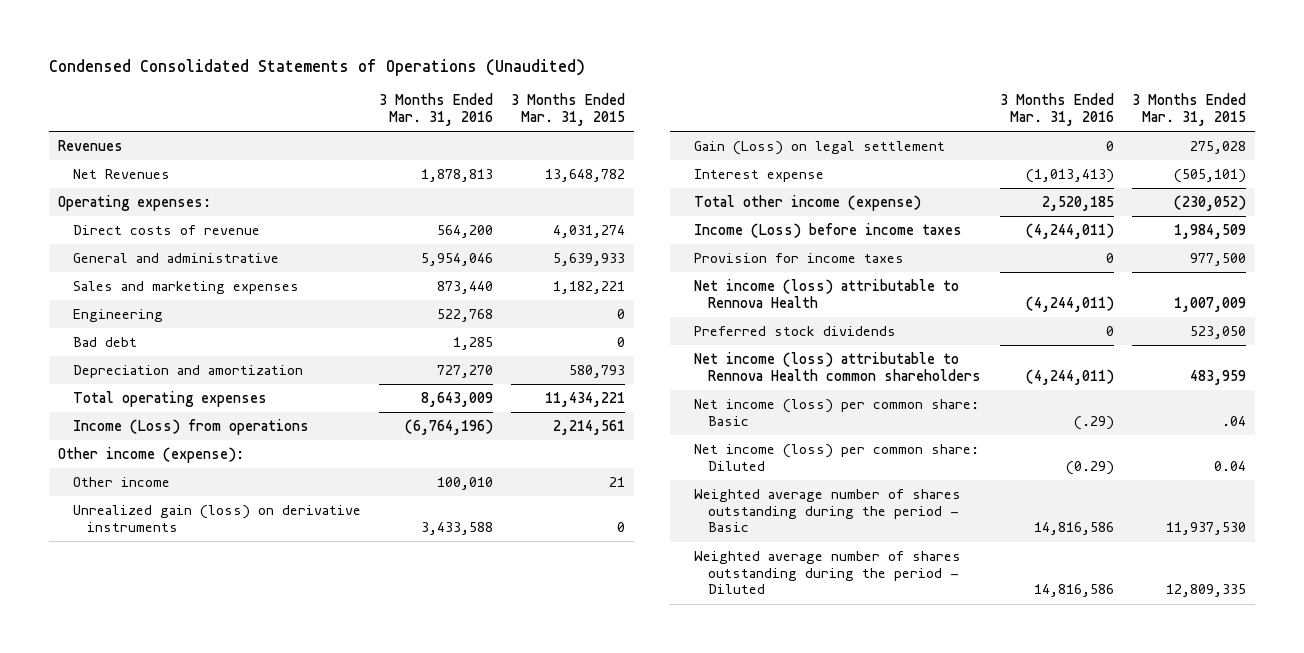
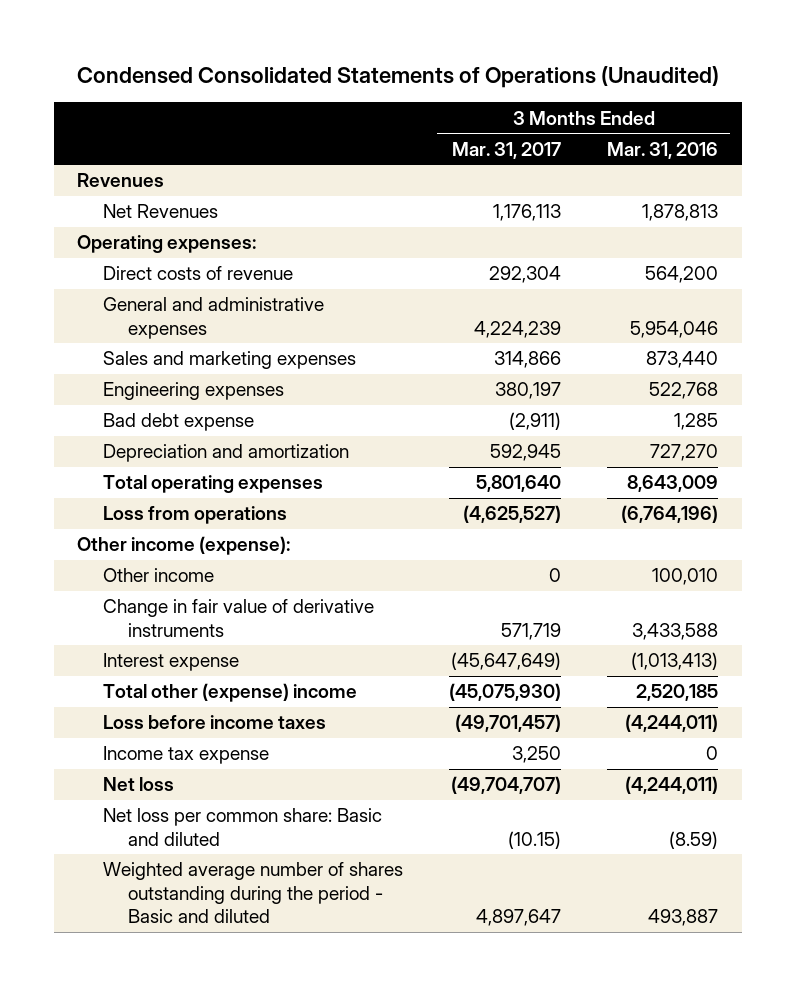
- | 3 Months Ended Mar. 31, 2016 | 3 Months Ended Mar. 31, 2015
+ | 3 Months Ended Mar. 31, 2017 | 3 Months Ended Mar. 31, 2016
- General and administrative | 5,954,046 | 5,639,933
+ General and administrative expenses | 4,224,239 | 5,954,046
- Engineering | 522,768 | 0
- Bad debt | 1,285 | 0
+ Engineering expenses | 380,197 | 522,768
+ Bad debt expense | (2,911) | 1,285
- Income (Loss) from operations | (6,764,196) | 2,214,561
+ Loss from operations | (4,625,527) | (6,764,196)
- Unrealized gain (loss) on derivative instruments | 3,433,588 | 0
- Gain (Loss) on legal settlement | 0 | 275,028
+ Change in fair value of derivative instruments | 571,719 | 3,433,588
- Total other income (expense) | 2,520,185 | (230,052)
- Income (Loss) before income taxes | (4,244,011) | 1,984,509
- Provision for income taxes | 0 | 977,500
- Net income (loss) attributable to Rennova Health | (4,244,011) | 1,007,009
- Preferred stock dividends | 0 | 523,050
- Net income (loss) attributable to Rennova Health common shareholders | (4,244,011) | 483,959
- Net income (loss) per common share: Basic | (.29) | .04
- Net income (loss) per common share: Diluted | (0.29) | 0.04
- Weighted average number of shares outstanding during the period - Basic | 14,816,586 | 11,937,530
- Weighted average number of shares outstanding during the period - Diluted | 14,816,586 | 12,809,335
+ Total other (expense) income | (45,075,930) | 2,520,185
+ Loss before income taxes | (49,701,457) | (4,244,011)
+ Income tax expense | 3,250 | 0
+ Net loss | (49,704,707) | (4,244,011)
+ Net loss per common share: Basic and diluted | (10.15) | (8.59)
+ Weighted average number of shares outstanding during the period - Basic and diluted | 4,897,647 | 493,887

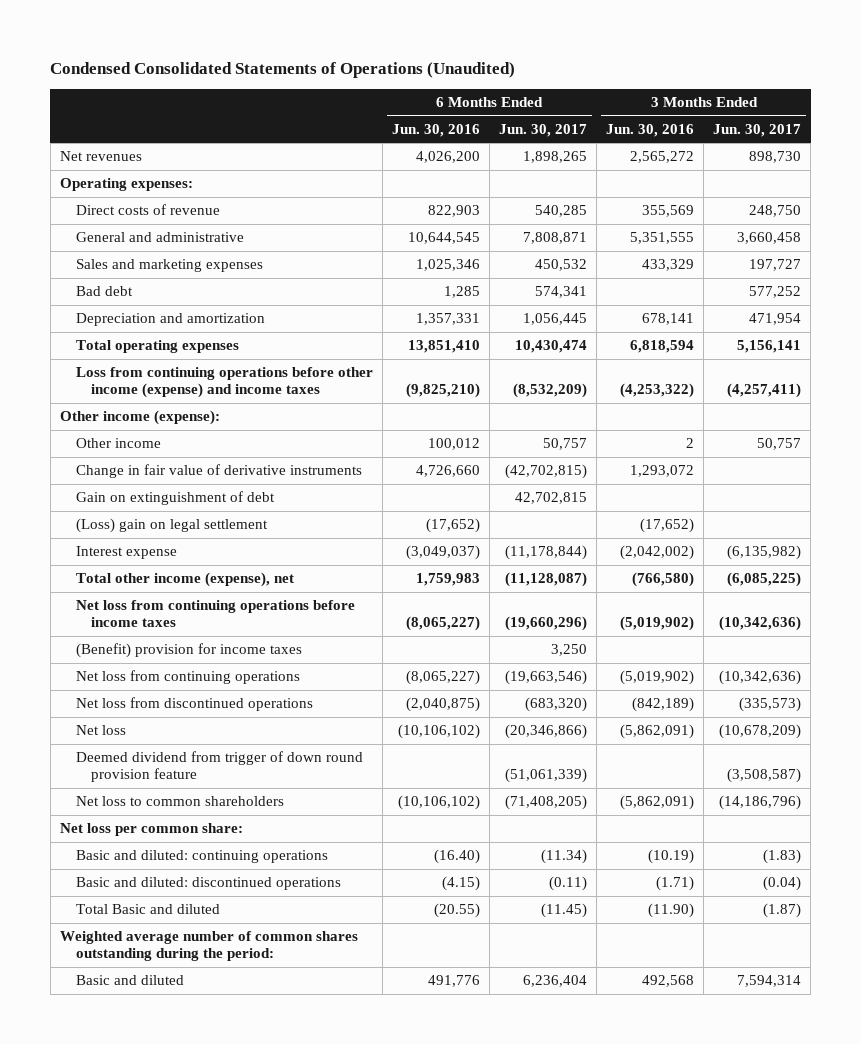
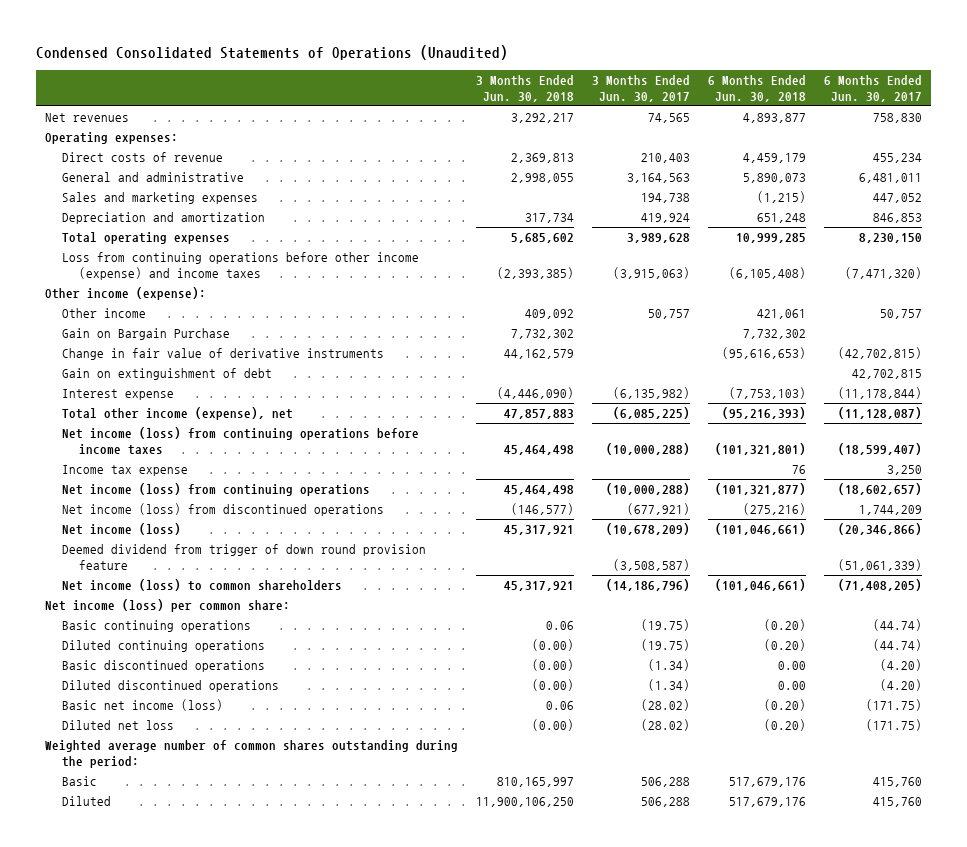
- | 6 Months Ended Jun. 30, 2016 | 6 Months Ended Jun. 30, 2017 | 3 Months Ended Jun. 30, 2016 | 3 Months Ended Jun. 30, 2017
+ | 3 Months Ended Jun. 30, 2018 | 3 Months Ended Jun. 30, 2017 | 6 Months Ended Jun. 30, 2018 | 6 Months Ended Jun. 30, 2017
- Net revenues | 4,026,200 | 1,898,265 | 2,565,272 | 898,730
+ Net revenues | 3,292,217 | 74,565 | 4,893,877 | 758,830
- Direct costs of revenue | 822,903 | 540,285 | 355,569 | 248,750
- General and administrative | 10,644,545 | 7,808,871 | 5,351,555 | 3,660,458
- Sales and marketing expenses | 1,025,346 | 450,532 | 433,329 | 197,727
- Bad debt | 1,285 | 574,341 | | 577,252
- Depreciation and amortization | 1,357,331 | 1,056,445 | 678,141 | 471,954
- Total operating expenses | 13,851,410 | 10,430,474 | 6,818,594 | 5,156,141
- Loss from continuing operations before other income (expense) and income taxes | (9,825,210) | (8,532,209) | (4,253,322) | (4,257,411)
+ Direct costs of revenue | 2,369,813 | 210,403 | 4,459,179 | 455,234
+ General and administrative | 2,998,055 | 3,164,563 | 5,890,073 | 6,481,011
+ Sales and marketing expenses | | 194,738 | (1,215) | 447,052
+ Depreciation and amortization | 317,734 | 419,924 | 651,248 | 846,853
+ Total operating expenses | 5,685,602 | 3,989,628 | 10,999,285 | 8,230,150
+ Loss from continuing operations before other income (expense) and income taxes | (2,393,385) | (3,915,063) | (6,105,408) | (7,471,320)
+ Gain on Bargain Purchase | 7,732,302 | | 7,732,302 |
- (Loss) gain on legal settlement | (17,652) | | (17,652) |
- Net loss from continuing operations before income taxes | (8,065,227) | (19,660,296) | (5,019,902) | (10,342,636)
- (Benefit) provision for income taxes | | 3,250 | |
- Net loss from continuing operations | (8,065,227) | (19,663,546) | (5,019,902) | (10,342,636)
- Net loss from discontinued operations | (2,040,875) | (683,320) | (842,189) | (335,573)
- Net loss | (10,106,102) | (20,346,866) | (5,862,091) | (10,678,209)
+ Net income (loss) from continuing operations before income taxes | 45,464,498 | (10,000,288) | (101,321,801) | (18,599,407)
+ Income tax expense | | | 76 | 3,250
+ Net income (loss) from continuing operations | 45,464,498 | (10,000,288) | (101,321,877) | (18,602,657)
+ Net income (loss) from discontinued operations | (146,577) | (677,921) | (275,216) | 1,744,209
+ Net income (loss) | 45,317,921 | (10,678,209) | (101,046,661) | (20,346,866)
- Net loss to common shareholders | (10,106,102) | (71,408,205) | (5,862,091) | (14,186,796)
- Net loss per common share:
- Basic and diluted: continuing operations | (16.40) | (11.34) | (10.19) | (1.83)
- Basic and diluted: discontinued operations | (4.15) | (0.11) | (1.71) | (0.04)
- Total Basic and diluted | (20.55) | (11.45) | (11.90) | (1.87)
+ Net income (loss) to common shareholders | 45,317,921 | (14,186,796) | (101,046,661) | (71,408,205)
+ Net income (loss) per common share:
+ Basic continuing operations | 0.06 | (19.75) | (0.20) | (44.74)
+ Diluted continuing operations | (0.00) | (19.75) | (0.20) | (44.74)
+ Basic discontinued operations | (0.00) | (1.34) | 0.00 | (4.20)
+ Diluted discontinued operations | (0.00) | (1.34) | 0.00 | (4.20)
+ Basic net income (loss) | 0.06 | (28.02) | (0.20) | (171.75)
+ Diluted net loss | (0.00) | (28.02) | (0.20) | (171.75)
- Basic and diluted | 491,776 | 6,236,404 | 492,568 | 7,594,314
+ Basic | 810,165,997 | 506,288 | 517,679,176 | 415,760
+ Diluted | 11,900,106,250 | 506,288 | 517,679,176 | 415,760

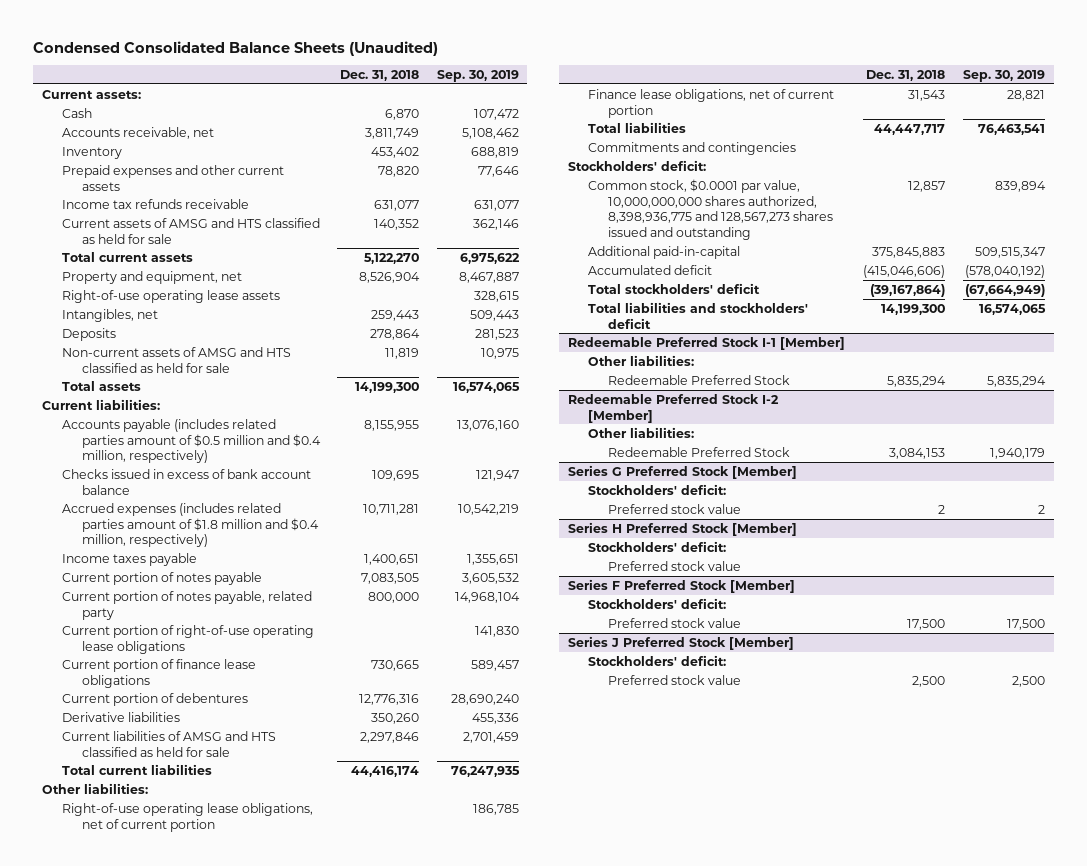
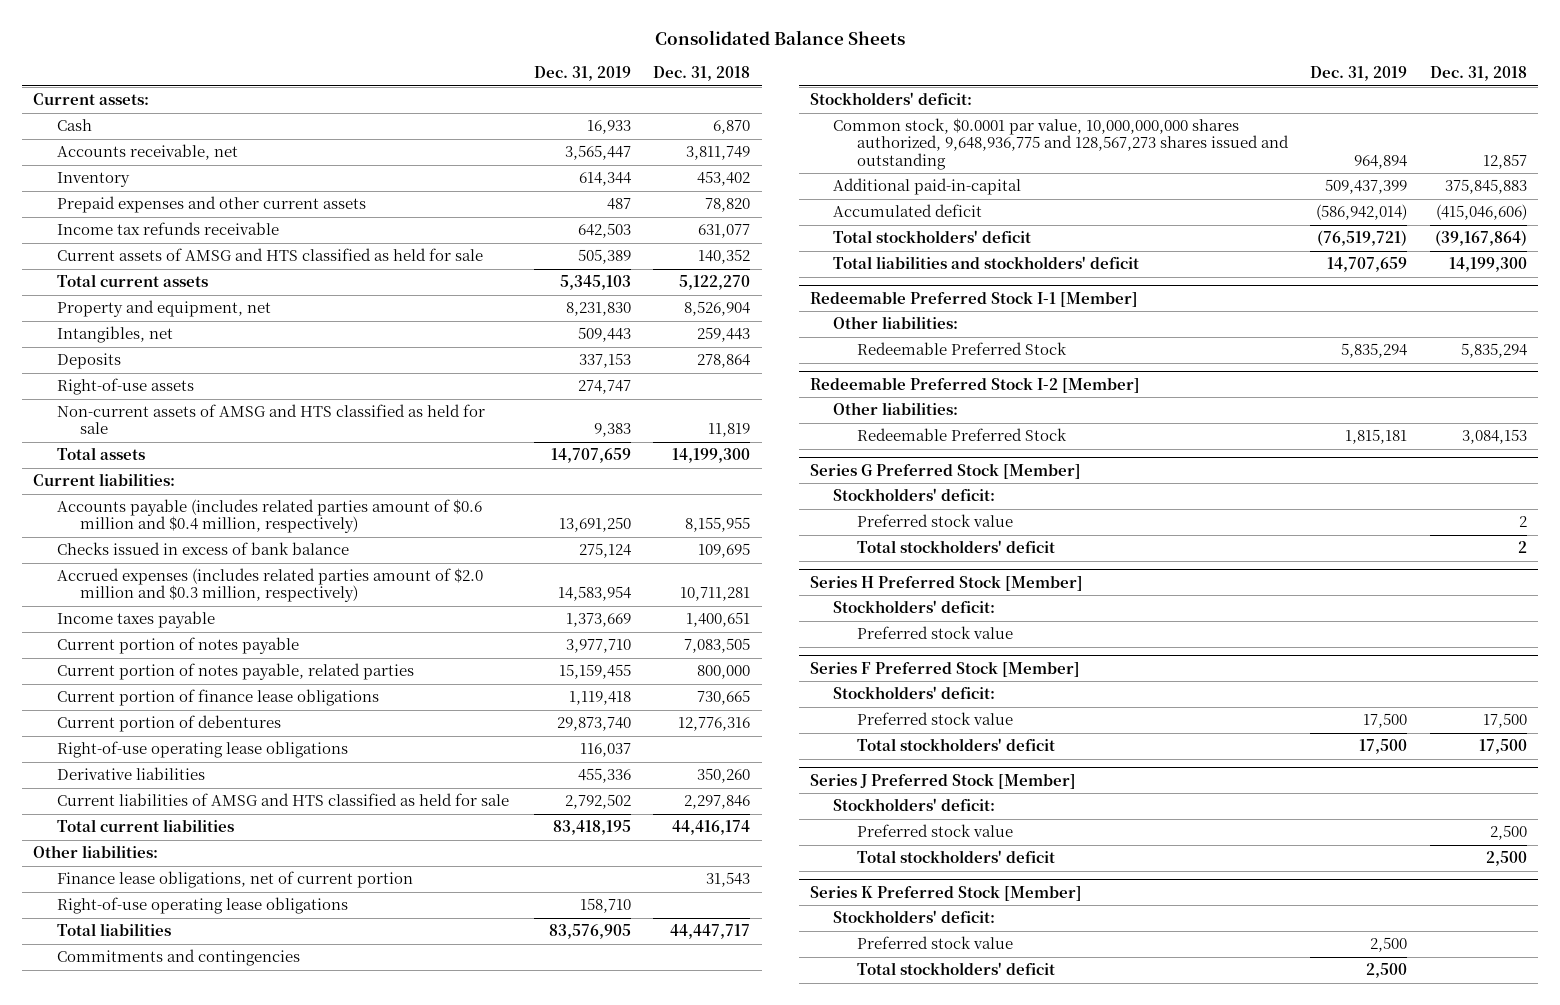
- Condensed Consolidated Balance Sheets (Unaudited)
+ Consolidated Balance Sheets
- | Dec. 31, 2018 | Sep. 30, 2019
+ | Dec. 31, 2019 | Dec. 31, 2018
- Right-of-use operating lease assets | | 328,615
+ Right-of-use assets | 274,747 |
- Accounts payable (includes related parties amount of $0.5 million and $0.4 million, respectively) | 8,155,955 | 13,076,160
- Checks issued in excess of bank account balance | 109,695 | 121,947
- Accrued expenses (includes related parties amount of $1.8 million and $0.4 million, respectively) | 10,711,281 | 10,542,219
+ Accounts payable (includes related parties amount of $0.6 million and $0.4 million, respectively) | 13,691,250 | 8,155,955
+ Checks issued in excess of bank balance | 275,124 | 109,695
+ Accrued expenses (includes related parties amount of $2.0 million and $0.3 million, respectively) | 14,583,954 | 10,711,281
- Current portion of notes payable, related party | 800,000 | 14,968,104
- Current portion of right-of-use operating lease obligations | | 141,830
+ Current portion of notes payable, related parties | 15,159,455 | 800,000
+ Right-of-use operating lease obligations | 116,037 |
- Right-of-use operating lease obligations, net of current portion | | 186,785
+ Right-of-use operating lease obligations | 158,710 |
- Common stock, $0.0001 par value, 10,000,000,000 shares authorized, 8,398,936,775 and 128,567,273 shares issued and outstanding | 12,857 | 839,894
+ Common stock, $0.0001 par value, 10,000,000,000 shares authorized, 9,648,936,775 and 128,567,273 shares issued and outstanding | 964,894 | 12,857
@ Series G Preferred Stock [Member]
+ Total stockholders' deficit | | 2
@ Series F Preferred Stock [Member]
+ Total stockholders' deficit | 17,500 | 17,500
@ Series J Preferred Stock [Member]
+ Total stockholders' deficit | | 2,500
+ Series K Preferred Stock [Member]
+ Stockholders' deficit:
+ Preferred stock value | 2,500 |
+ Total stockholders' deficit | 2,500 |

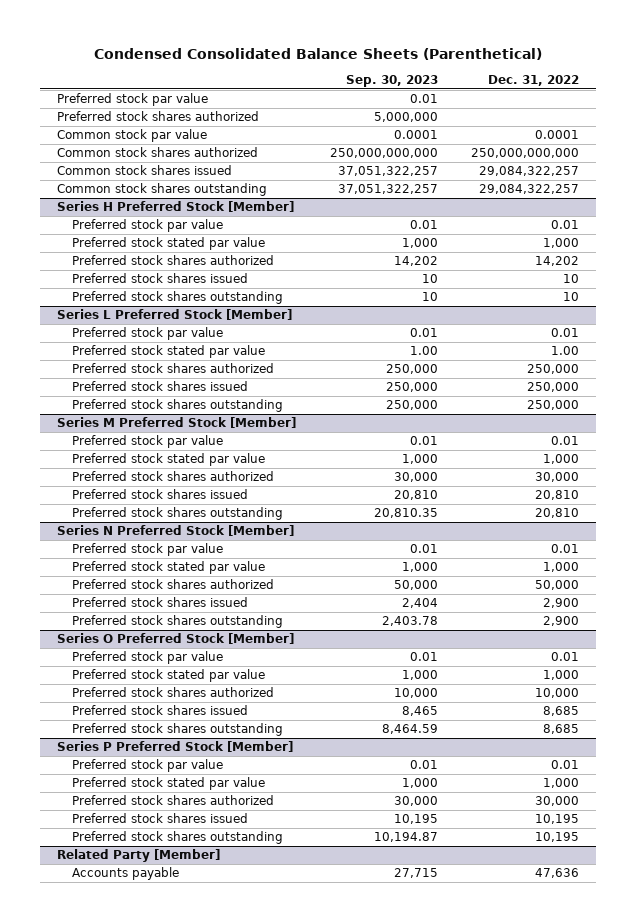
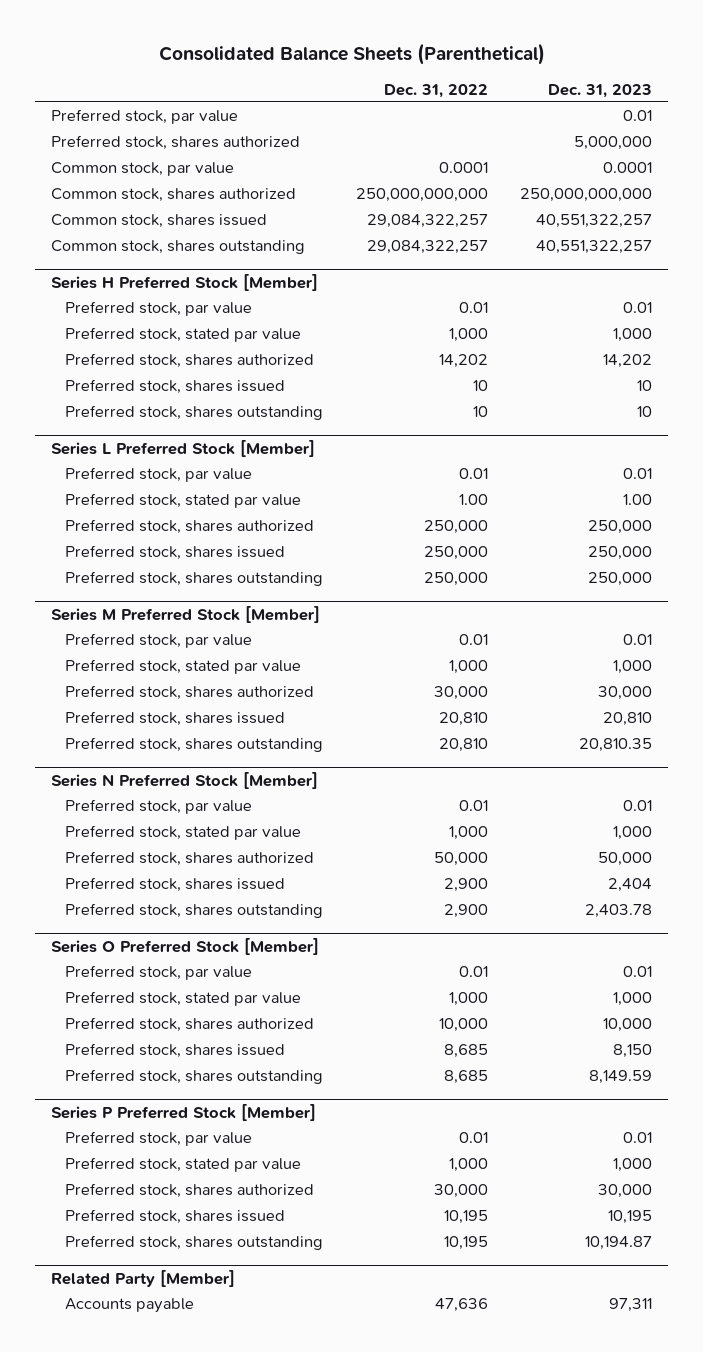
- Condensed Consolidated Balance Sheets (Parenthetical)
+ Consolidated Balance Sheets (Parenthetical)
- | Sep. 30, 2023 | Dec. 31, 2022
+ | Dec. 31, 2022 | Dec. 31, 2023
- Preferred stock par value | 0.01 |
- Preferred stock shares authorized | 5,000,000 |
- Common stock par value | 0.0001 | 0.0001
- Common stock shares authorized | 250,000,000,000 | 250,000,000,000
- Common stock shares issued | 37,051,322,257 | 29,084,322,257
- Common stock shares outstanding | 37,051,322,257 | 29,084,322,257
+ Preferred stock, par value | | 0.01
+ Preferred stock, shares authorized | | 5,000,000
+ Common stock, par value | 0.0001 | 0.0001
+ Common stock, shares authorized | 250,000,000,000 | 250,000,000,000
+ Common stock, shares issued | 29,084,322,257 | 40,551,322,257
+ Common stock, shares outstanding | 29,084,322,257 | 40,551,322,257
@ Series H Preferred Stock [Member]
- Preferred stock par value | 0.01 | 0.01
- Preferred stock stated par value | 1,000 | 1,000
- Preferred stock shares authorized | 14,202 | 14,202
- Preferred stock shares issued | 10 | 10
- Preferred stock shares outstanding | 10 | 10
+ Preferred stock, par value | 0.01 | 0.01
+ Preferred stock, stated par value | 1,000 | 1,000
+ Preferred stock, shares authorized | 14,202 | 14,202
+ Preferred stock, shares issued | 10 | 10
+ Preferred stock, shares outstanding | 10 | 10
@ Series L Preferred Stock [Member]
- Preferred stock par value | 0.01 | 0.01
- Preferred stock stated par value | 1.00 | 1.00
- Preferred stock shares authorized | 250,000 | 250,000
- Preferred stock shares issued | 250,000 | 250,000
- Preferred stock shares outstanding | 250,000 | 250,000
+ Preferred stock, par value | 0.01 | 0.01
+ Preferred stock, stated par value | 1.00 | 1.00
+ Preferred stock, shares authorized | 250,000 | 250,000
+ Preferred stock, shares issued | 250,000 | 250,000
+ Preferred stock, shares outstanding | 250,000 | 250,000
@ Series M Preferred Stock [Member]
- Preferred stock par value | 0.01 | 0.01
- Preferred stock stated par value | 1,000 | 1,000
- Preferred stock shares authorized | 30,000 | 30,000
- Preferred stock shares issued | 20,810 | 20,810
- Preferred stock shares outstanding | 20,810.35 | 20,810
+ Preferred stock, par value | 0.01 | 0.01
+ Preferred stock, stated par value | 1,000 | 1,000
+ Preferred stock, shares authorized | 30,000 | 30,000
+ Preferred stock, shares issued | 20,810 | 20,810
+ Preferred stock, shares outstanding | 20,810 | 20,810.35
@ Series N Preferred Stock [Member]
- Preferred stock par value | 0.01 | 0.01
- Preferred stock stated par value | 1,000 | 1,000
- Preferred stock shares authorized | 50,000 | 50,000
- Preferred stock shares issued | 2,404 | 2,900
- Preferred stock shares outstanding | 2,403.78 | 2,900
+ Preferred stock, par value | 0.01 | 0.01
+ Preferred stock, stated par value | 1,000 | 1,000
+ Preferred stock, shares authorized | 50,000 | 50,000
+ Preferred stock, shares issued | 2,900 | 2,404
+ Preferred stock, shares outstanding | 2,900 | 2,403.78
@ Series O Preferred Stock [Member]
- Preferred stock par value | 0.01 | 0.01
- Preferred stock stated par value | 1,000 | 1,000
- Preferred stock shares authorized | 10,000 | 10,000
- Preferred stock shares issued | 8,465 | 8,685
- Preferred stock shares outstanding | 8,464.59 | 8,685
+ Preferred stock, par value | 0.01 | 0.01
+ Preferred stock, stated par value | 1,000 | 1,000
+ Preferred stock, shares authorized | 10,000 | 10,000
+ Preferred stock, shares issued | 8,685 | 8,150
+ Preferred stock, shares outstanding | 8,685 | 8,149.59
@ Series P Preferred Stock [Member]
- Preferred stock par value | 0.01 | 0.01
- Preferred stock stated par value | 1,000 | 1,000
- Preferred stock shares authorized | 30,000 | 30,000
- Preferred stock shares issued | 10,195 | 10,195
- Preferred stock shares outstanding | 10,194.87 | 10,195
+ Preferred stock, par value | 0.01 | 0.01
+ Preferred stock, stated par value | 1,000 | 1,000
+ Preferred stock, shares authorized | 30,000 | 30,000
+ Preferred stock, shares issued | 10,195 | 10,195
+ Preferred stock, shares outstanding | 10,195 | 10,194.87

